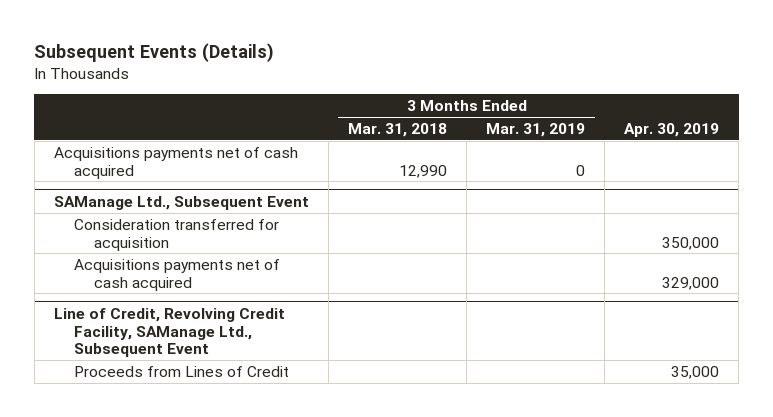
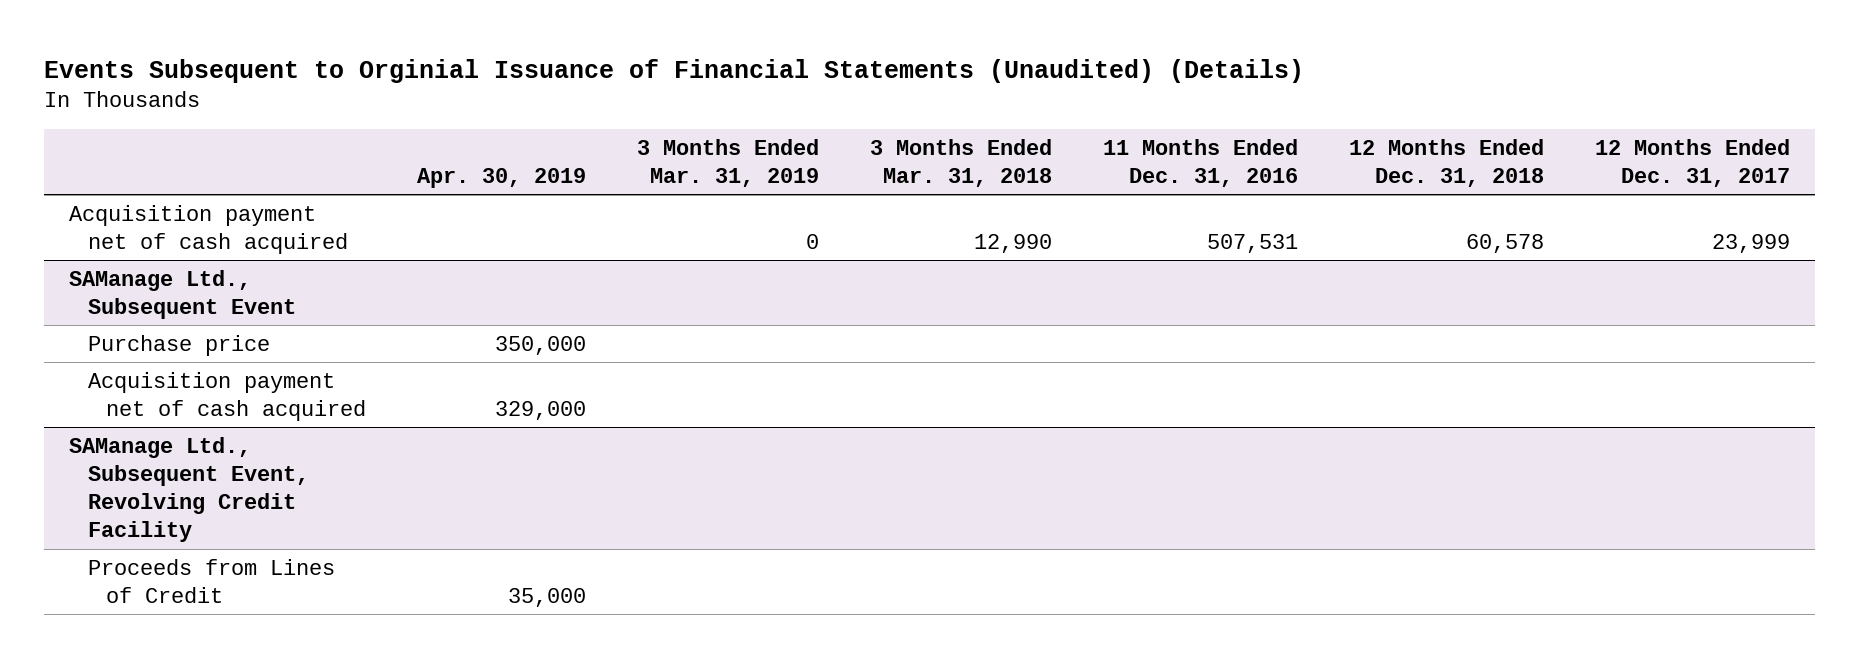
- Subsequent Events (Details)
+ Events Subsequent to Orginial Issuance of Financial Statements (Unaudited) (Details)
- | 3 Months Ended Mar. 31, 2018 | 3 Months Ended Mar. 31, 2019 | Apr. 30, 2019
+ | Apr. 30, 2019 | 3 Months Ended Mar. 31, 2019 | 3 Months Ended Mar. 31, 2018 | 11 Months Ended Dec. 31, 2016 | 12 Months Ended Dec. 31, 2018 | 12 Months Ended Dec. 31, 2017
- Acquisitions payments net of cash acquired | 12,990 | 0 |
+ Acquisition payment net of cash acquired | | 0 | 12,990 | 507,531 | 60,578 | 23,999
@ SAManage Ltd., Subsequent Event
- Consideration transferred for acquisition | | | 350,000
- Acquisitions payments net of cash acquired | | | 329,000
- Line of Credit, Revolving Credit Facility, SAManage Ltd., Subsequent Event
@ SAManage Ltd., Subsequent Event
+ Purchase price | 350,000 | | | | |
+ Acquisition payment net of cash acquired | 329,000 | | | | |
+ SAManage Ltd., Subsequent Event, Revolving Credit Facility

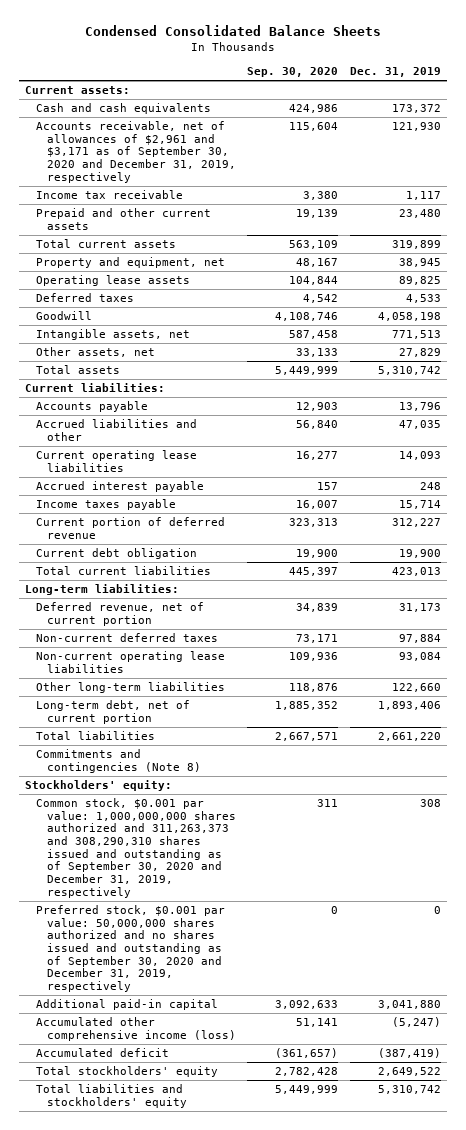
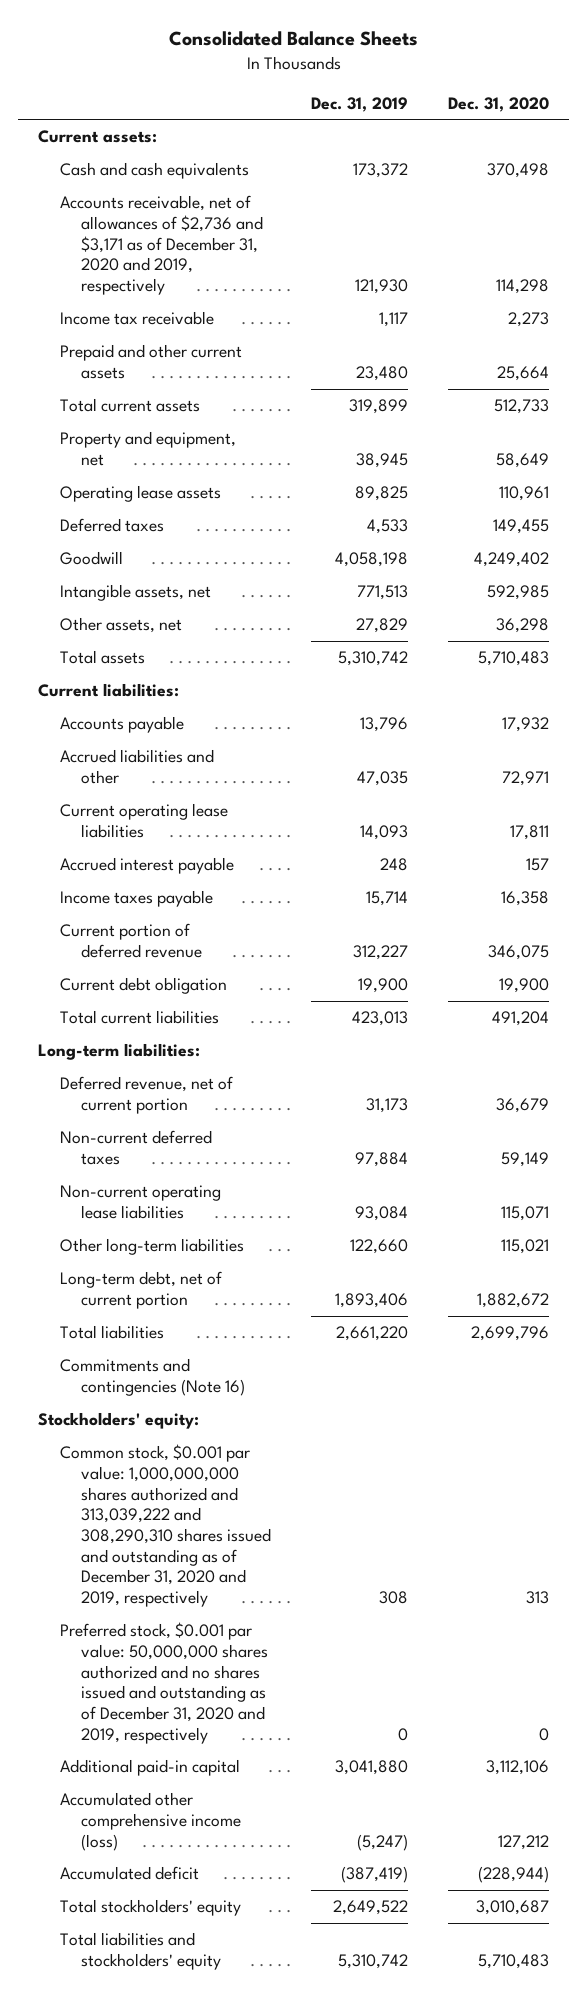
- Condensed Consolidated Balance Sheets
+ Consolidated Balance Sheets
- | Sep. 30, 2020 | Dec. 31, 2019
+ | Dec. 31, 2019 | Dec. 31, 2020
- Accounts receivable, net of allowances of $2,961 and $3,171 as of September 30, 2020 and December 31, 2019, respectively | 115,604 | 121,930
+ Accounts receivable, net of allowances of $2,736 and $3,171 as of December 31, 2020 and 2019, respectively | 121,930 | 114,298
- Commitments and contingencies (Note 8)
+ Commitments and contingencies (Note 16)
- Common stock, $0.001 par value: 1,000,000,000 shares authorized and 311,263,373 and 308,290,310 shares issued and outstanding as of September 30, 2020 and December 31, 2019, respectively | 311 | 308
- Preferred stock, $0.001 par value: 50,000,000 shares authorized and no shares issued and outstanding as of September 30, 2020 and December 31, 2019, respectively | 0 | 0
+ Common stock, $0.001 par value: 1,000,000,000 shares authorized and 313,039,222 and 308,290,310 shares issued and outstanding as of December 31, 2020 and 2019, respectively | 308 | 313
+ Preferred stock, $0.001 par value: 50,000,000 shares authorized and no shares issued and outstanding as of December 31, 2020 and 2019, respectively | 0 | 0

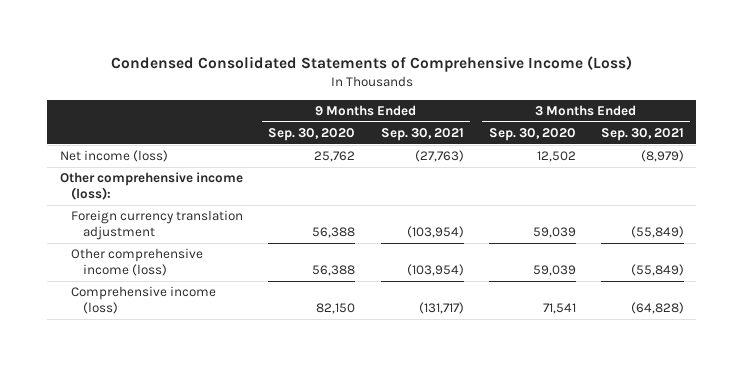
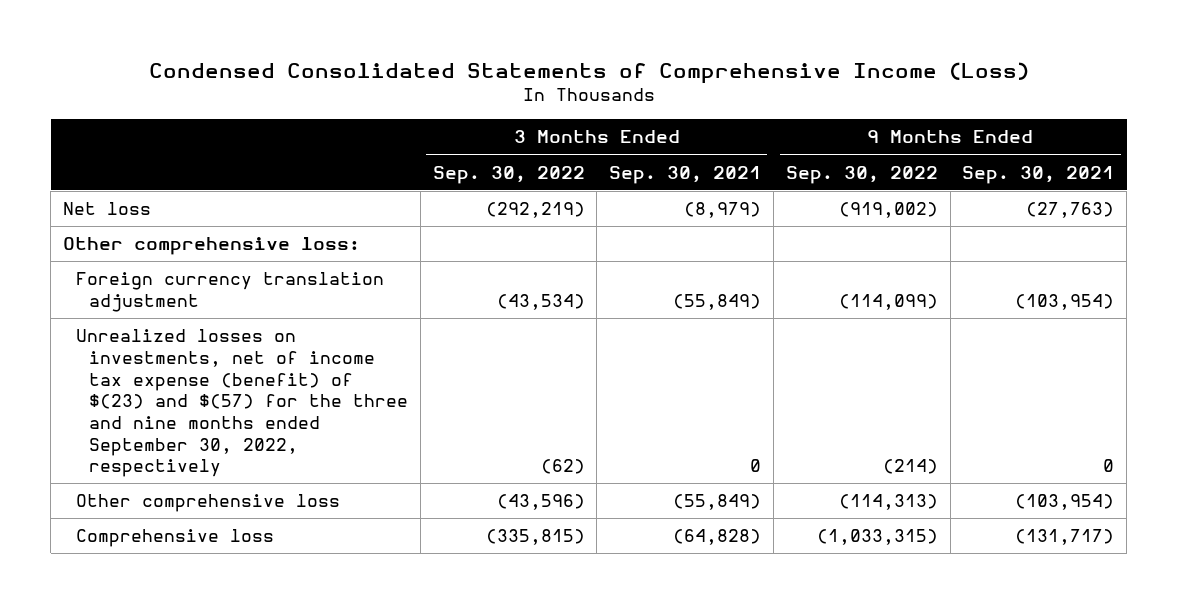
- | 9 Months Ended Sep. 30, 2020 | 9 Months Ended Sep. 30, 2021 | 3 Months Ended Sep. 30, 2020 | 3 Months Ended Sep. 30, 2021
+ | 3 Months Ended Sep. 30, 2022 | 3 Months Ended Sep. 30, 2021 | 9 Months Ended Sep. 30, 2022 | 9 Months Ended Sep. 30, 2021
- Net income (loss) | 25,762 | (27,763) | 12,502 | (8,979)
- Other comprehensive income (loss):
+ Net loss | (292,219) | (8,979) | (919,002) | (27,763)
+ Other comprehensive loss:
- Other comprehensive income (loss) | 56,388 | (103,954) | 59,039 | (55,849)
- Comprehensive income (loss) | 82,150 | (131,717) | 71,541 | (64,828)
+ Unrealized losses on investments, net of income tax expense (benefit) of $(23) and $(57) for the three and nine months ended September 30, 2022, respectively | (62) | 0 | (214) | 0
+ Other comprehensive loss | (43,596) | (55,849) | (114,313) | (103,954)
+ Comprehensive loss | (335,815) | (64,828) | (1,033,315) | (131,717)

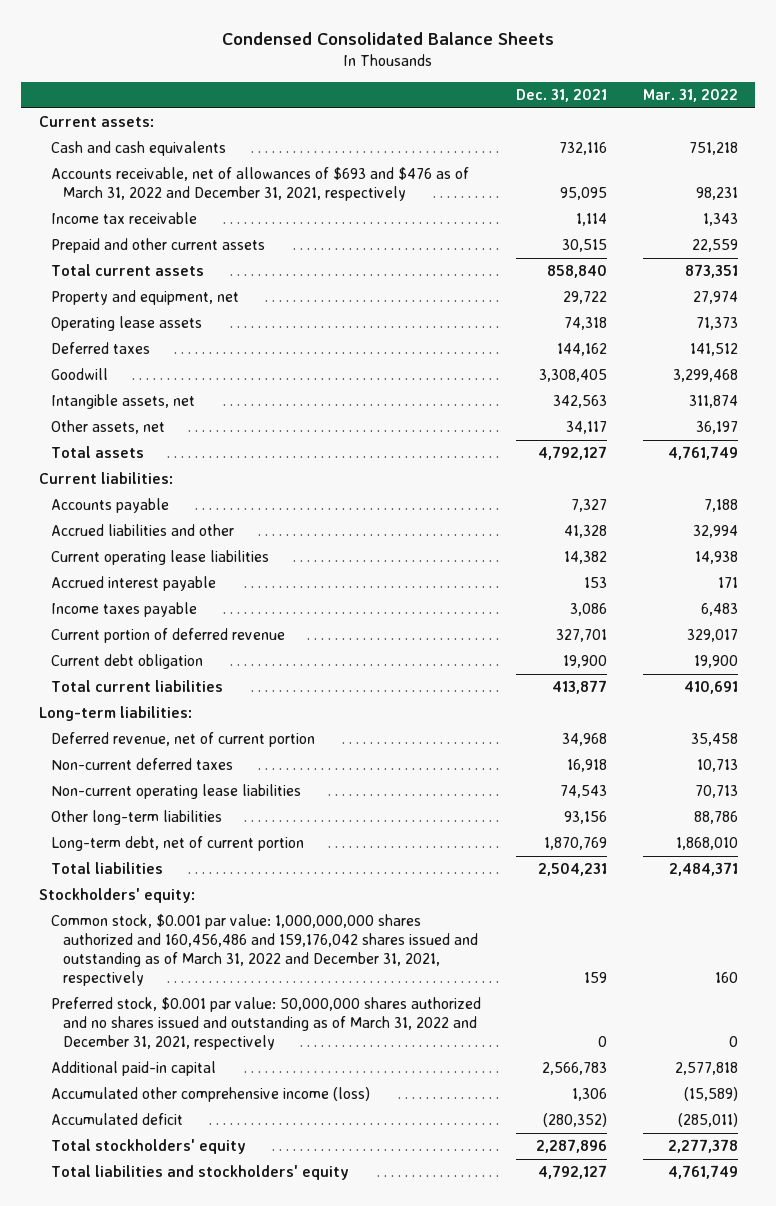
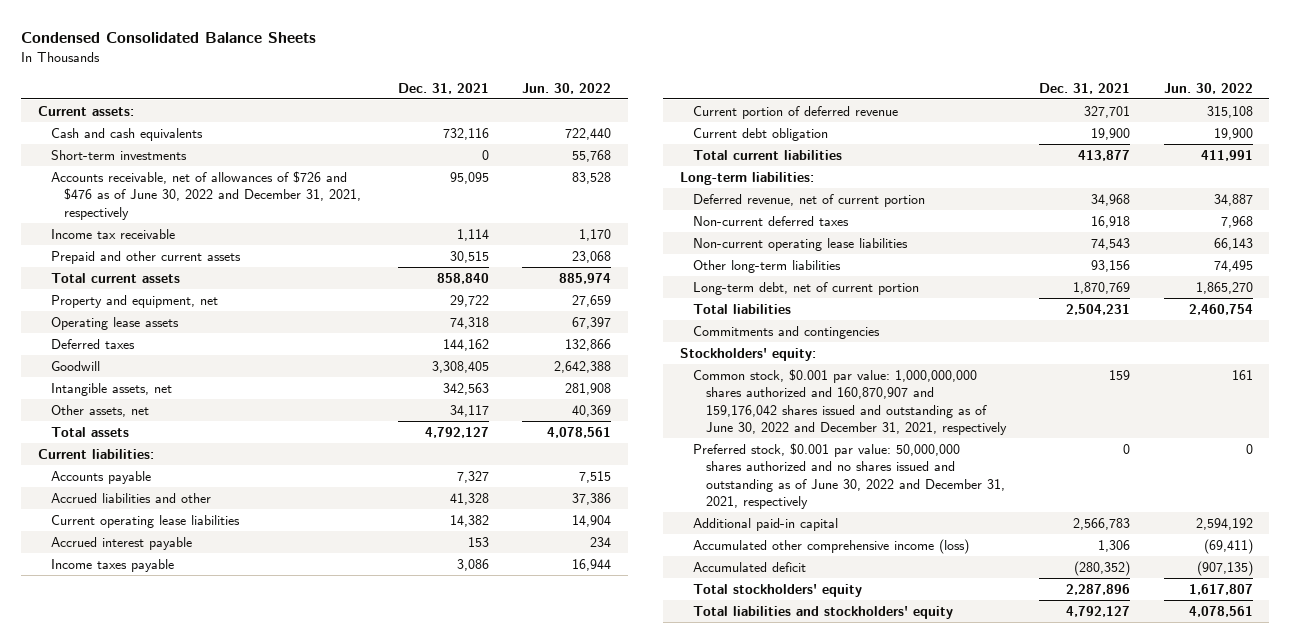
- | Dec. 31, 2021 | Mar. 31, 2022
+ | Dec. 31, 2021 | Jun. 30, 2022
- Accounts receivable, net of allowances of $693 and $476 as of March 31, 2022 and December 31, 2021, respectively | 95,095 | 98,231
+ Short-term investments | 0 | 55,768
+ Accounts receivable, net of allowances of $726 and $476 as of June 30, 2022 and December 31, 2021, respectively | 95,095 | 83,528
+ Commitments and contingencies
- Common stock, $0.001 par value: 1,000,000,000 shares authorized and 160,456,486 and 159,176,042 shares issued and outstanding as of March 31, 2022 and December 31, 2021, respectively | 159 | 160
- Preferred stock, $0.001 par value: 50,000,000 shares authorized and no shares issued and outstanding as of March 31, 2022 and December 31, 2021, respectively | 0 | 0
+ Common stock, $0.001 par value: 1,000,000,000 shares authorized and 160,870,907 and 159,176,042 shares issued and outstanding as of June 30, 2022 and December 31, 2021, respectively | 159 | 161
+ Preferred stock, $0.001 par value: 50,000,000 shares authorized and no shares issued and outstanding as of June 30, 2022 and December 31, 2021, respectively | 0 | 0

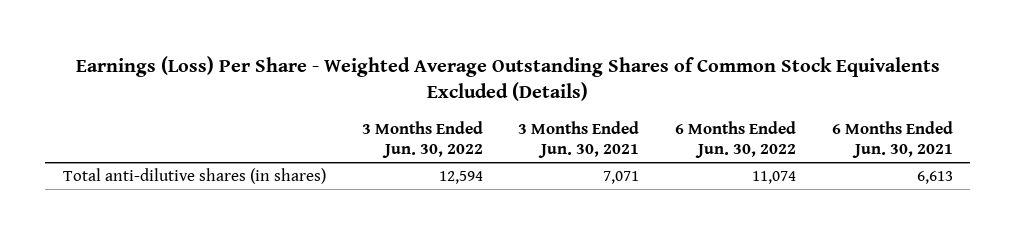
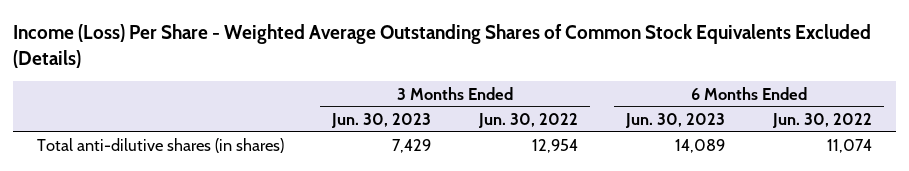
- Earnings (Loss) Per Share - Weighted Average Outstanding Shares of Common Stock Equivalents Excluded (Details)
+ Income (Loss) Per Share - Weighted Average Outstanding Shares of Common Stock Equivalents Excluded (Details)
- | 3 Months Ended Jun. 30, 2022 | 3 Months Ended Jun. 30, 2021 | 6 Months Ended Jun. 30, 2022 | 6 Months Ended Jun. 30, 2021
+ | 3 Months Ended Jun. 30, 2023 | 3 Months Ended Jun. 30, 2022 | 6 Months Ended Jun. 30, 2023 | 6 Months Ended Jun. 30, 2022
- Total anti-dilutive shares (in shares) | 12,594 | 7,071 | 11,074 | 6,613
+ Total anti-dilutive shares (in shares) | 7,429 | 12,954 | 14,089 | 11,074

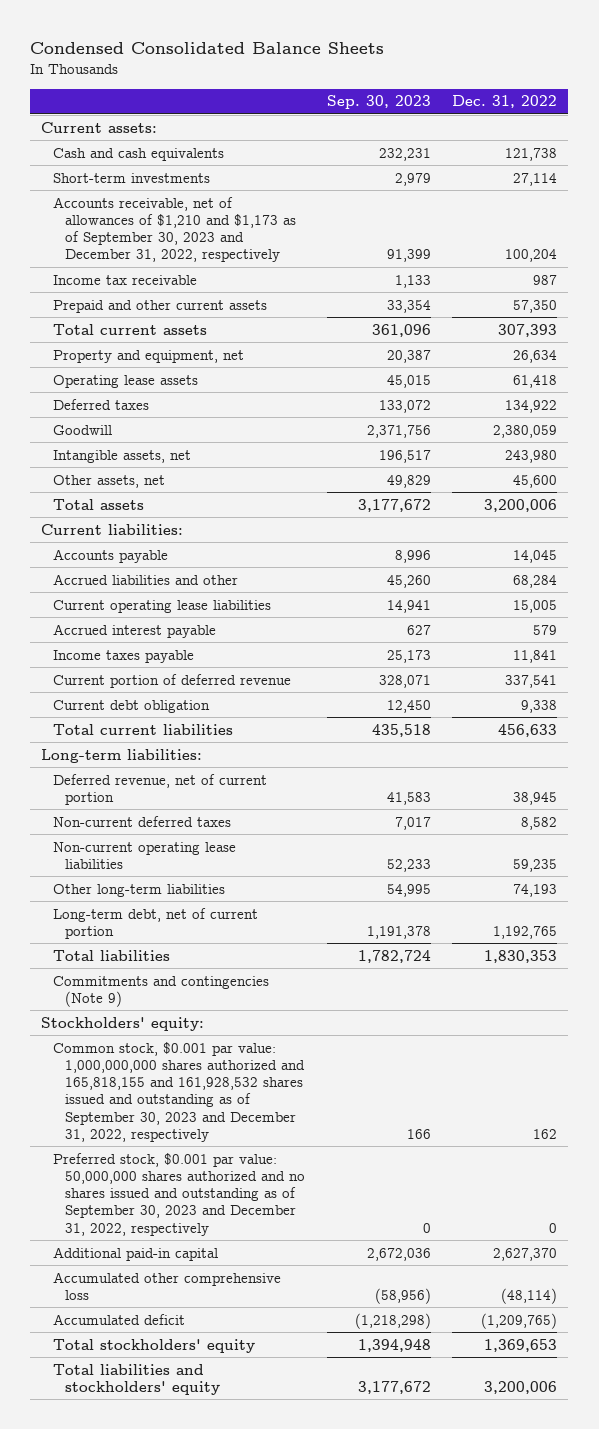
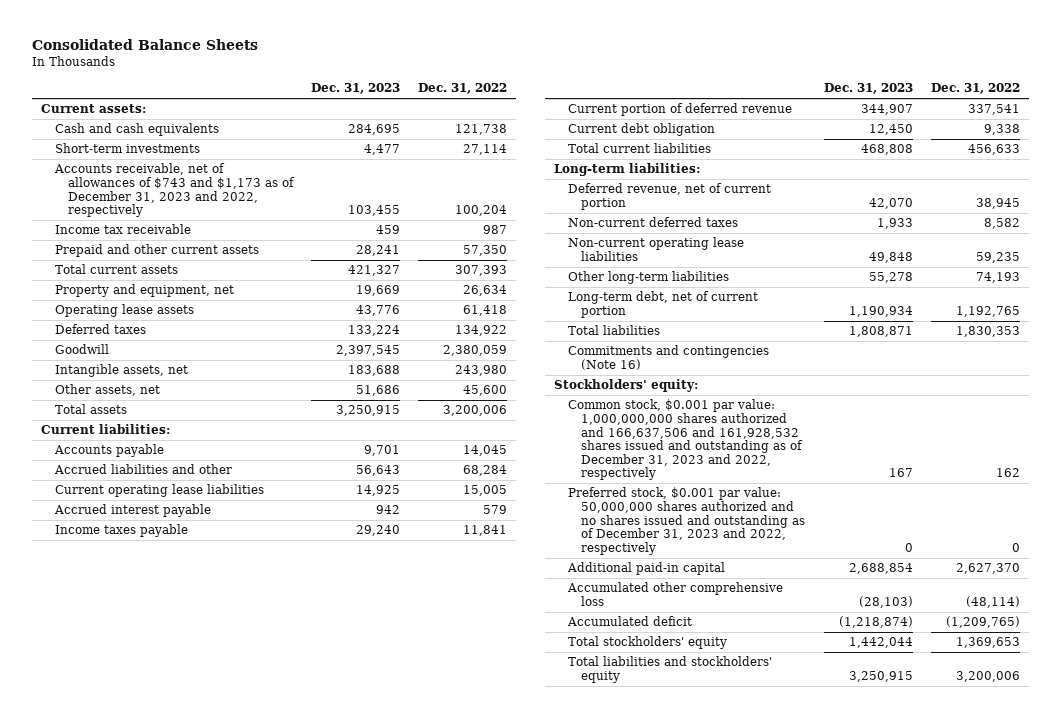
- Condensed Consolidated Balance Sheets
+ Consolidated Balance Sheets
- | Sep. 30, 2023 | Dec. 31, 2022
+ | Dec. 31, 2023 | Dec. 31, 2022
- Accounts receivable, net of allowances of $1,210 and $1,173 as of September 30, 2023 and December 31, 2022, respectively | 91,399 | 100,204
+ Accounts receivable, net of allowances of $743 and $1,173 as of December 31, 2023 and 2022, respectively | 103,455 | 100,204
- Commitments and contingencies (Note 9)
+ Commitments and contingencies (Note 16)
- Common stock, $0.001 par value: 1,000,000,000 shares authorized and 165,818,155 and 161,928,532 shares issued and outstanding as of September 30, 2023 and December 31, 2022, respectively | 166 | 162
- Preferred stock, $0.001 par value: 50,000,000 shares authorized and no shares issued and outstanding as of September 30, 2023 and December 31, 2022, respectively | 0 | 0
+ Common stock, $0.001 par value: 1,000,000,000 shares authorized and 166,637,506 and 161,928,532 shares issued and outstanding as of December 31, 2023 and 2022, respectively | 167 | 162
+ Preferred stock, $0.001 par value: 50,000,000 shares authorized and no shares issued and outstanding as of December 31, 2023 and 2022, respectively | 0 | 0

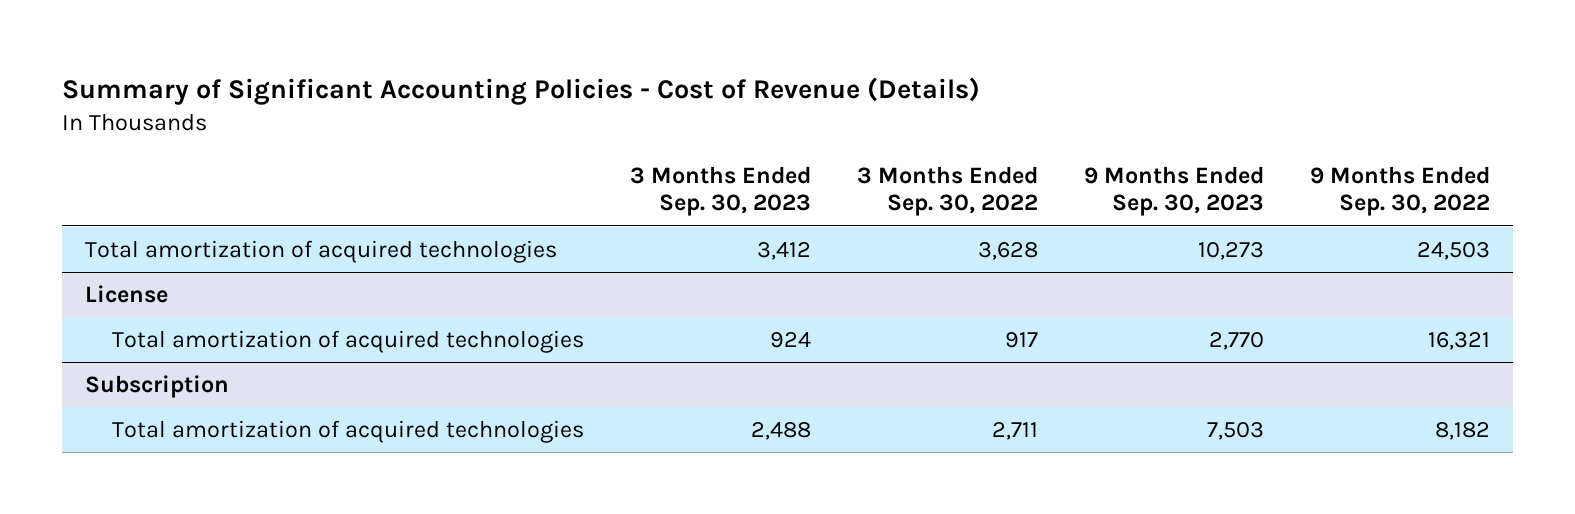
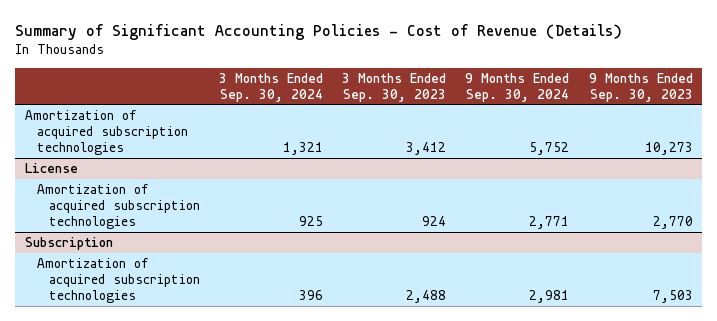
- | 3 Months Ended Sep. 30, 2023 | 3 Months Ended Sep. 30, 2022 | 9 Months Ended Sep. 30, 2023 | 9 Months Ended Sep. 30, 2022
+ | 3 Months Ended Sep. 30, 2024 | 3 Months Ended Sep. 30, 2023 | 9 Months Ended Sep. 30, 2024 | 9 Months Ended Sep. 30, 2023
- Total amortization of acquired technologies | 3,412 | 3,628 | 10,273 | 24,503
+ Amortization of acquired subscription technologies | 1,321 | 3,412 | 5,752 | 10,273
@ License
- Total amortization of acquired technologies | 924 | 917 | 2,770 | 16,321
+ Amortization of acquired subscription technologies | 925 | 924 | 2,771 | 2,770
@ Subscription
- Total amortization of acquired technologies | 2,488 | 2,711 | 7,503 | 8,182
+ Amortization of acquired subscription technologies | 396 | 2,488 | 2,981 | 7,503

